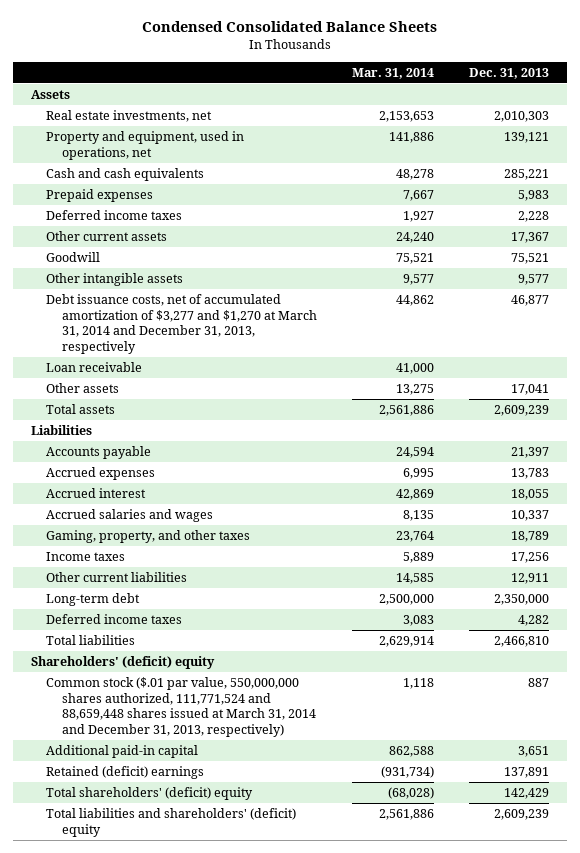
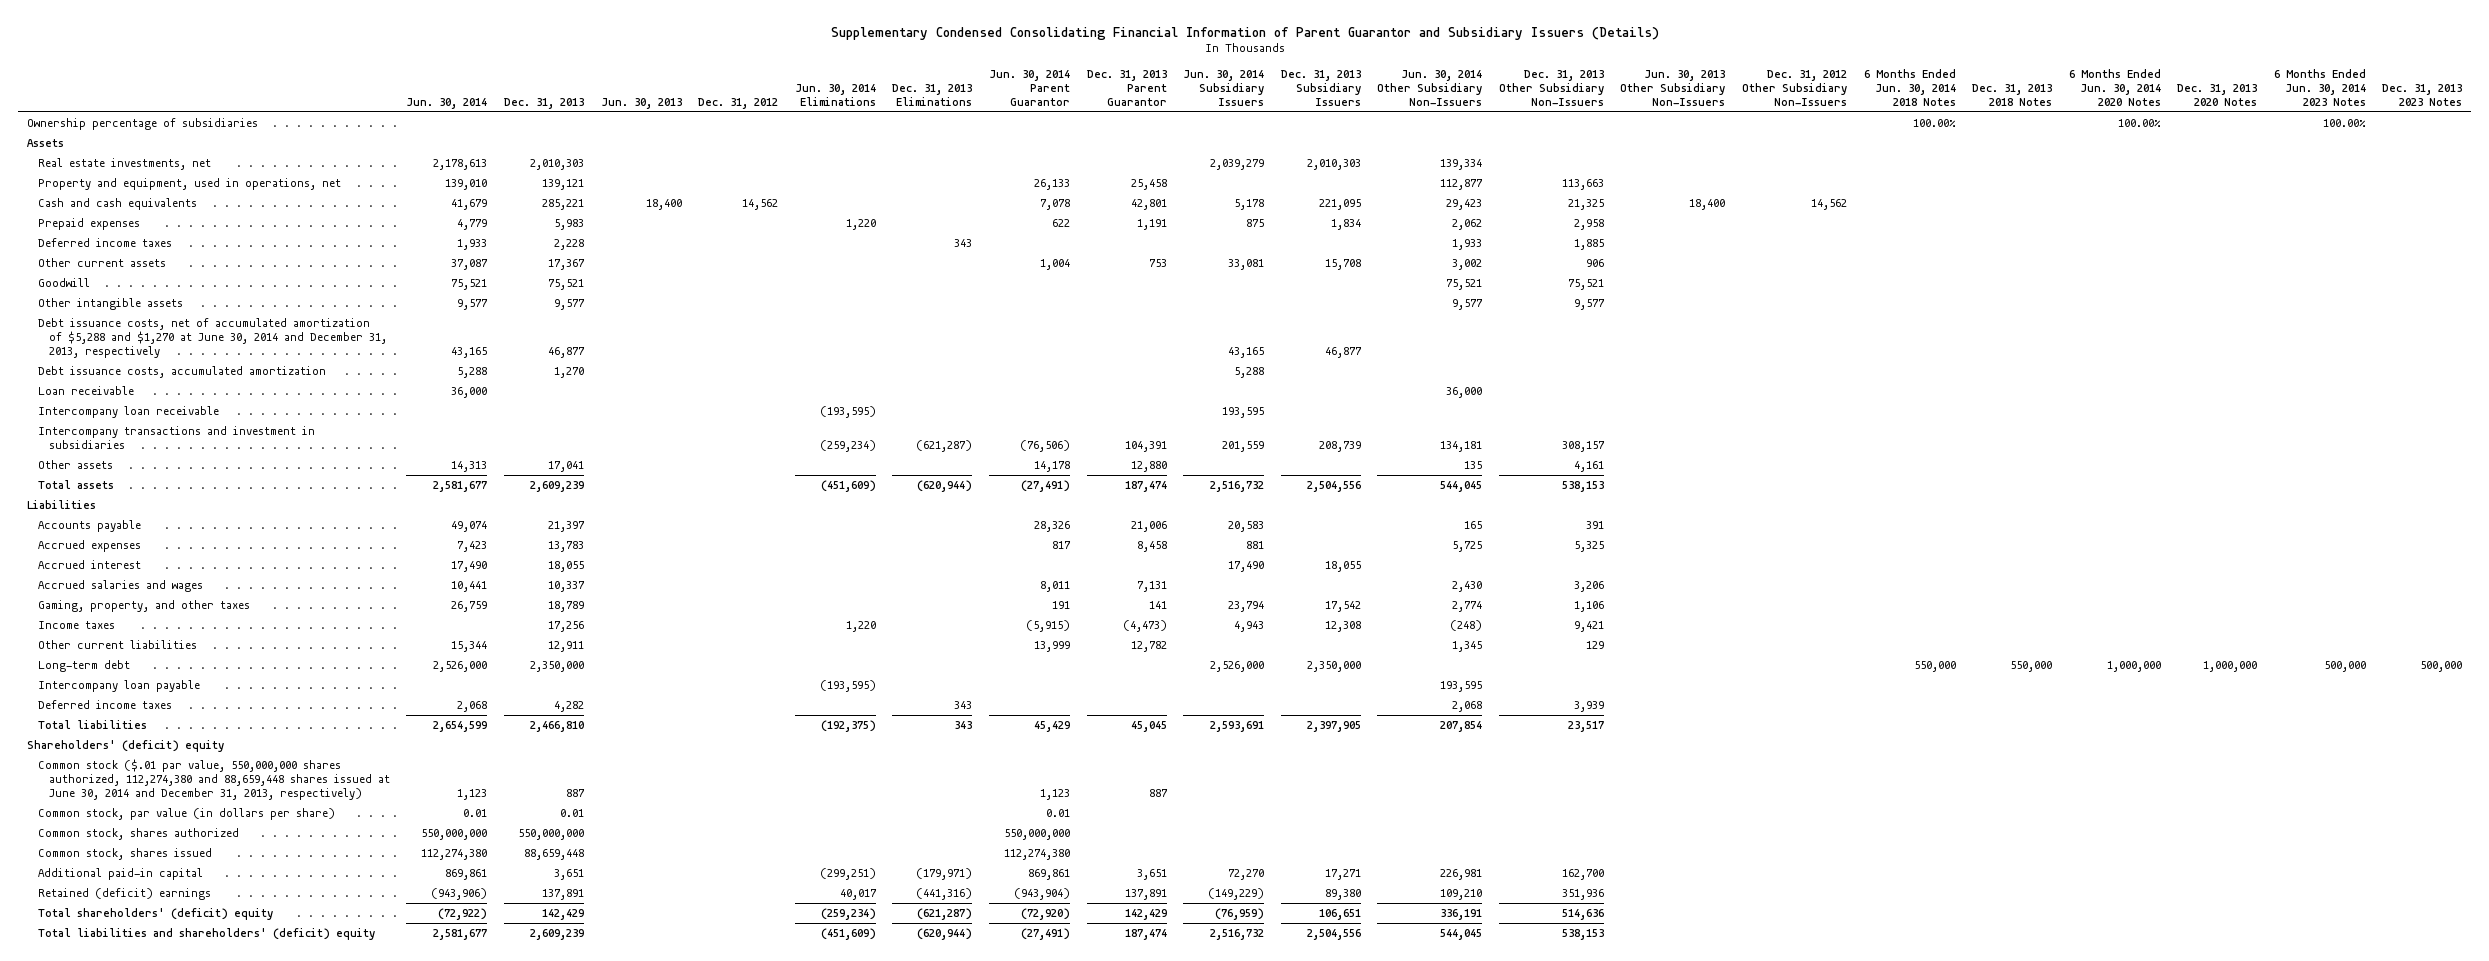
- Condensed Consolidated Balance Sheets
+ Supplementary Condensed Consolidating Financial Information of Parent Guarantor and Subsidiary Issuers (Details)
- | Mar. 31, 2014 | Dec. 31, 2013
+ | Jun. 30, 2014 | Dec. 31, 2013 | Jun. 30, 2013 | Dec. 31, 2012 | Jun. 30, 2014 Eliminations | Dec. 31, 2013 Eliminations | Jun. 30, 2014 Parent Guarantor | Dec. 31, 2013 Parent Guarantor | Jun. 30, 2014 Subsidiary Issuers | Dec. 31, 2013 Subsidiary Issuers | Jun. 30, 2014 Other Subsidiary Non-Issuers | Dec. 31, 2013 Other Subsidiary Non-Issuers | Jun. 30, 2013 Other Subsidiary Non-Issuers | Dec. 31, 2012 Other Subsidiary Non-Issuers | 6 Months Ended Jun. 30, 2014 2018 Notes | Dec. 31, 2013 2018 Notes | 6 Months Ended Jun. 30, 2014 2020 Notes | Dec. 31, 2013 2020 Notes | 6 Months Ended Jun. 30, 2014 2023 Notes | Dec. 31, 2013 2023 Notes
+ Ownership percentage of subsidiaries | | | | | | | | | | | | | | | 100.00% | | 100.00% | | 100.00% |
- Debt issuance costs, net of accumulated amortization of $3,277 and $1,270 at March 31, 2014 and December 31, 2013, respectively | 44,862 | 46,877
+ Debt issuance costs, net of accumulated amortization of $5,288 and $1,270 at June 30, 2014 and December 31, 2013, respectively | 43,165 | 46,877 | | | | | | | 43,165 | 46,877 | | | | | | | | | |
+ Debt issuance costs, accumulated amortization | 5,288 | 1,270 | | | | | | | 5,288 | | | | | | | | | | |
+ Intercompany loan receivable | | | | | (193,595) | | | | 193,595 | | | | | | | | | | |
+ Intercompany transactions and investment in subsidiaries | | | | | (259,234) | (621,287) | (76,506) | 104,391 | 201,559 | 208,739 | 134,181 | 308,157 | | | | | | | |
+ Intercompany loan payable | | | | | (193,595) | | | | | | 193,595 | | | | | | | | |
- Common stock ($.01 par value, 550,000,000 shares authorized, 111,771,524 and 88,659,448 shares issued at March 31, 2014 and December 31, 2013, respectively) | 1,118 | 887
+ Common stock ($.01 par value, 550,000,000 shares authorized, 112,274,380 and 88,659,448 shares issued at June 30, 2014 and December 31, 2013, respectively) | 1,123 | 887 | | | | | 1,123 | 887 | | | | | | | | | | | |
+ Common stock, par value (in dollars per share) | 0.01 | 0.01 | | | | | 0.01 | | | | | | | | | | | | |
+ Common stock, shares authorized | 550,000,000 | 550,000,000 | | | | | 550,000,000 | | | | | | | | | | | | |
+ Common stock, shares issued | 112,274,380 | 88,659,448 | | | | | 112,274,380 | | | | | | | | | | | | |

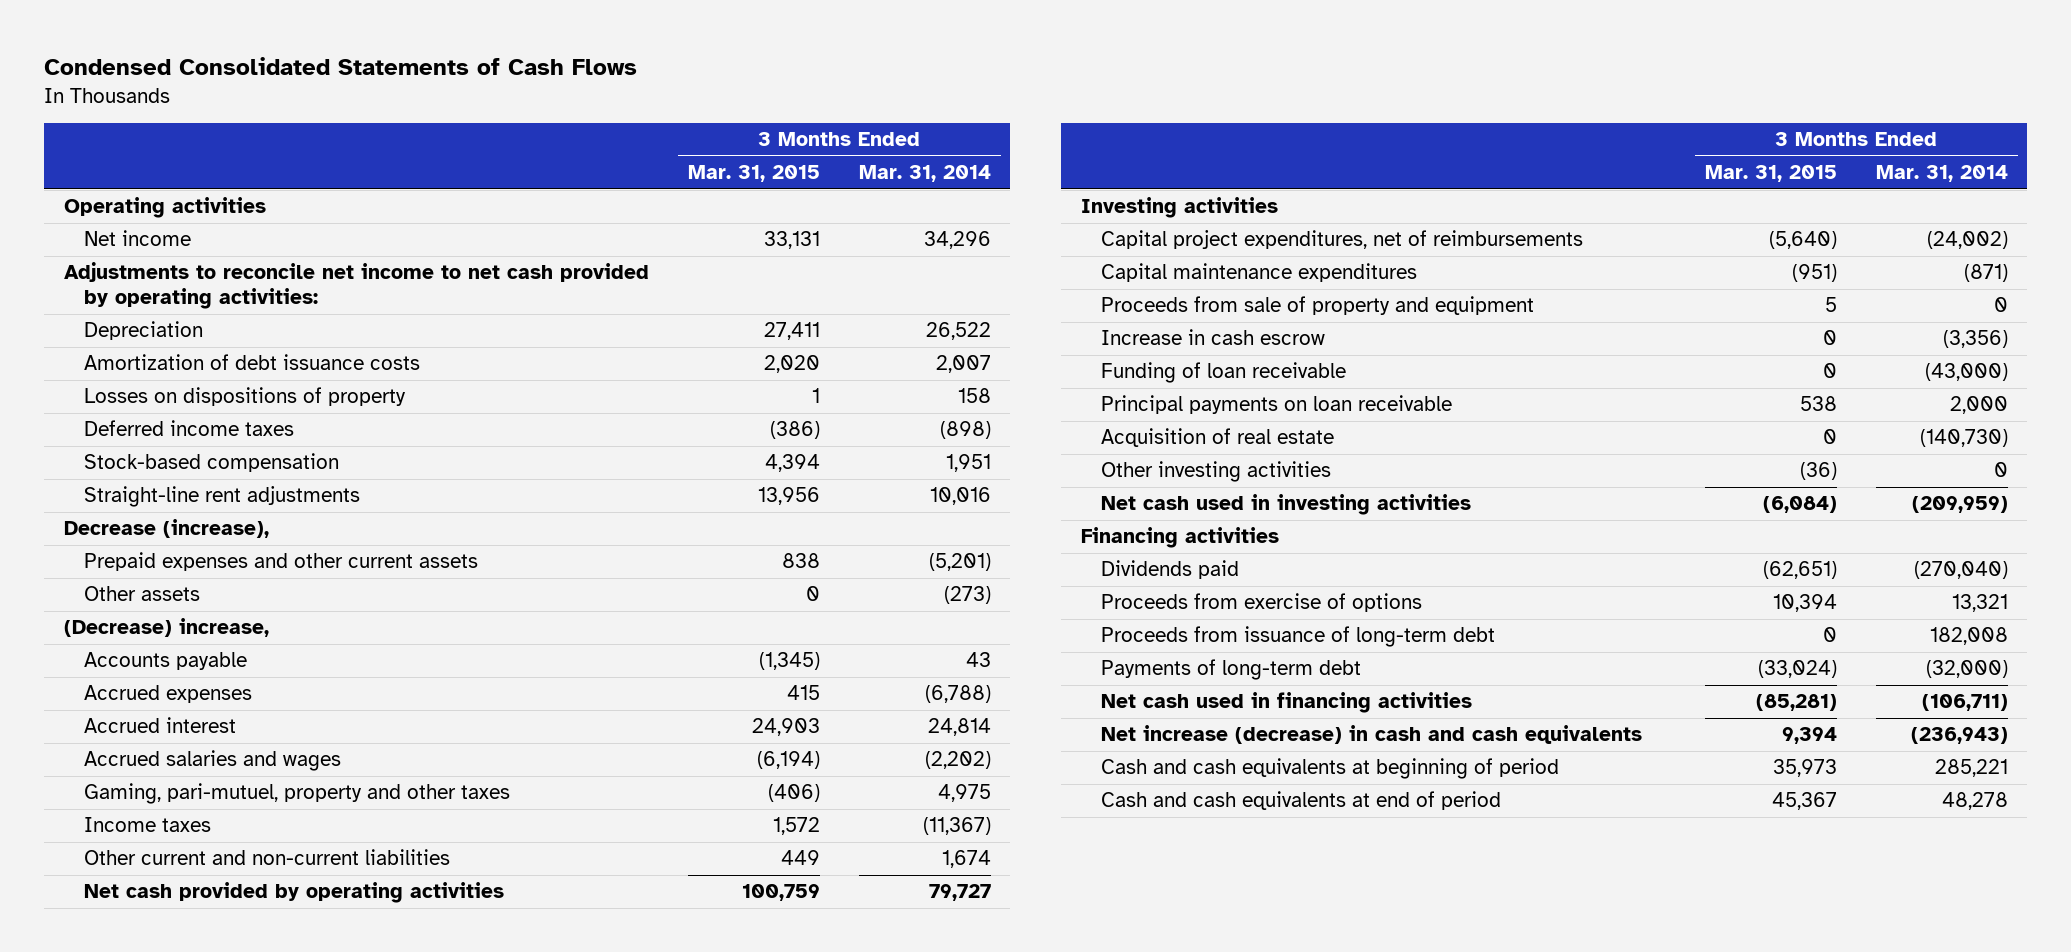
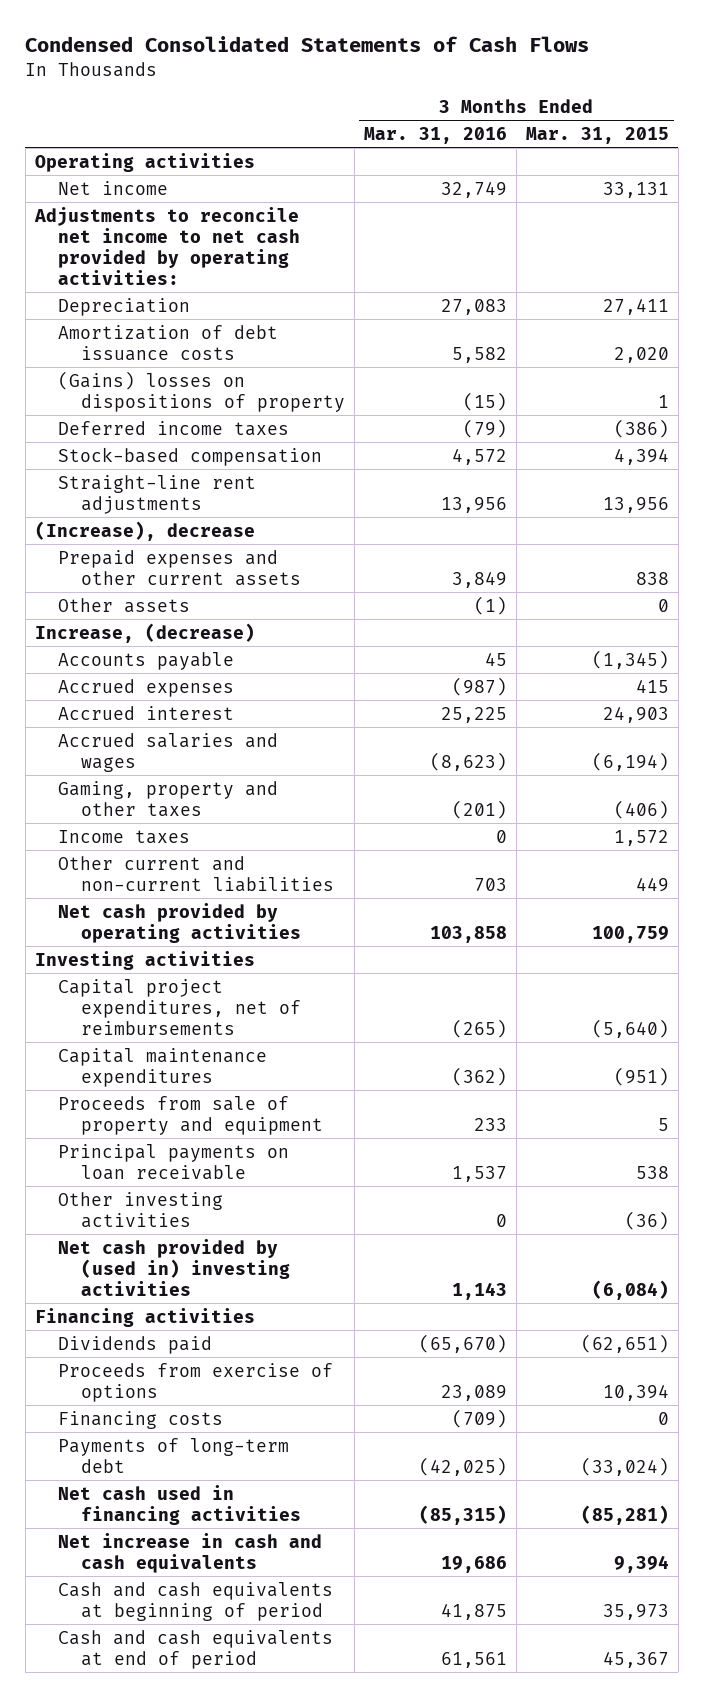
- | 3 Months Ended Mar. 31, 2015 | 3 Months Ended Mar. 31, 2014
+ | 3 Months Ended Mar. 31, 2016 | 3 Months Ended Mar. 31, 2015
- Losses on dispositions of property | 1 | 158
+ (Gains) losses on dispositions of property | (15) | 1
- Decrease (increase),
+ (Increase), decrease
- (Decrease) increase,
+ Increase, (decrease)
- Gaming, pari-mutuel, property and other taxes | (406) | 4,975
+ Gaming, property and other taxes | (201) | (406)
- Increase in cash escrow | 0 | (3,356)
- Funding of loan receivable | 0 | (43,000)
- Acquisition of real estate | 0 | (140,730)
- Net cash used in investing activities | (6,084) | (209,959)
+ Net cash provided by (used in) investing activities | 1,143 | (6,084)
- Proceeds from issuance of long-term debt | 0 | 182,008
+ Financing costs | (709) | 0
- Net increase (decrease) in cash and cash equivalents | 9,394 | (236,943)
+ Net increase in cash and cash equivalents | 19,686 | 9,394

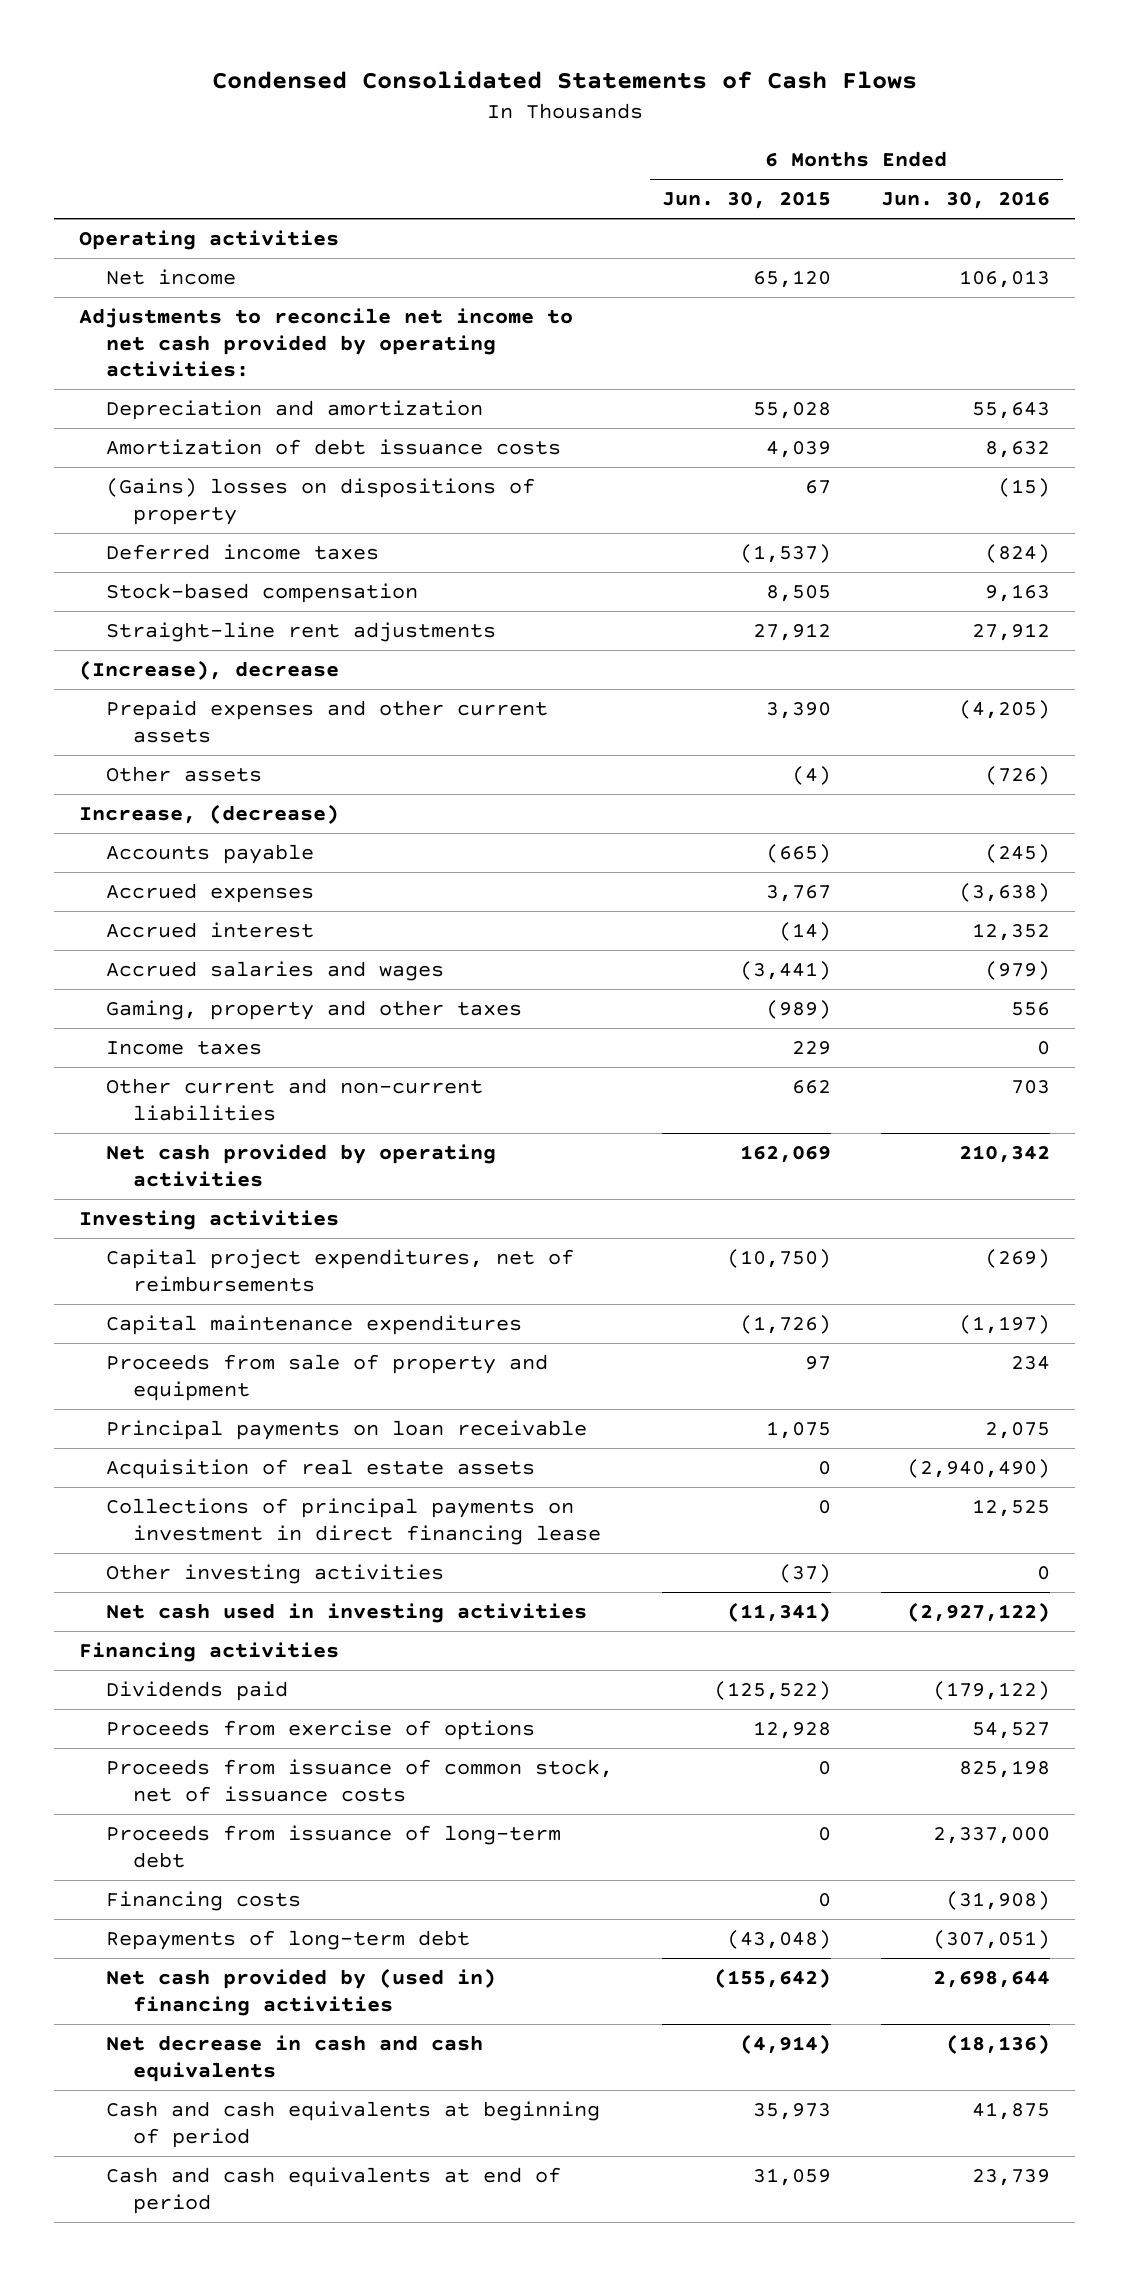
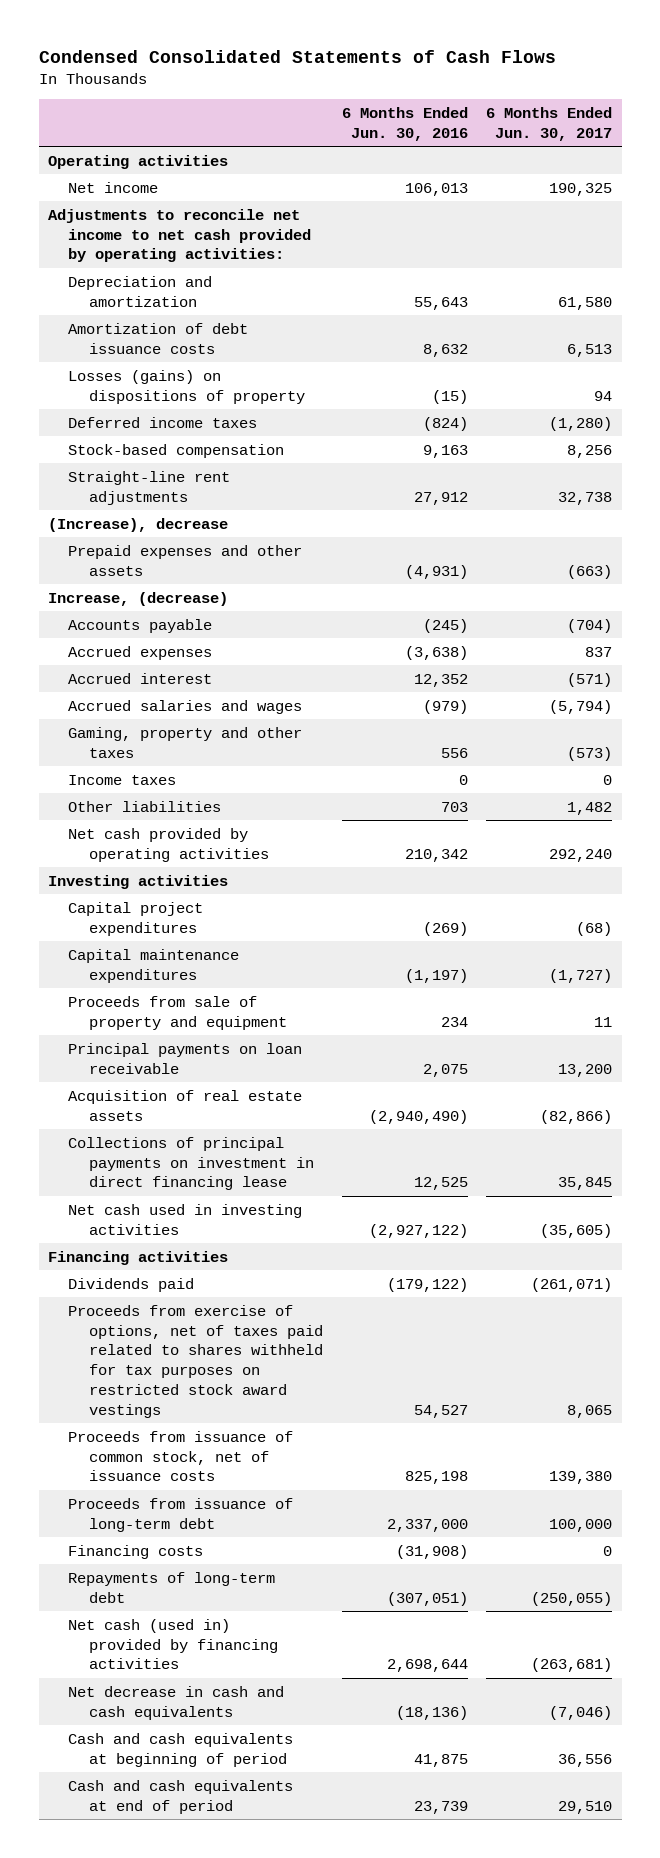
- | 6 Months Ended Jun. 30, 2015 | 6 Months Ended Jun. 30, 2016
+ | 6 Months Ended Jun. 30, 2016 | 6 Months Ended Jun. 30, 2017
- (Gains) losses on dispositions of property | 67 | (15)
+ Losses (gains) on dispositions of property | (15) | 94
- Prepaid expenses and other current assets | 3,390 | (4,205)
- Other assets | (4) | (726)
+ Prepaid expenses and other assets | (4,931) | (663)
- Other current and non-current liabilities | 662 | 703
+ Other liabilities | 703 | 1,482
- Capital project expenditures, net of reimbursements | (10,750) | (269)
+ Capital project expenditures | (269) | (68)
- Other investing activities | (37) | 0
- Proceeds from exercise of options | 12,928 | 54,527
+ Proceeds from exercise of options, net of taxes paid related to shares withheld for tax purposes on restricted stock award vestings | 54,527 | 8,065
- Net cash provided by (used in) financing activities | (155,642) | 2,698,644
+ Net cash (used in) provided by financing activities | 2,698,644 | (263,681)

